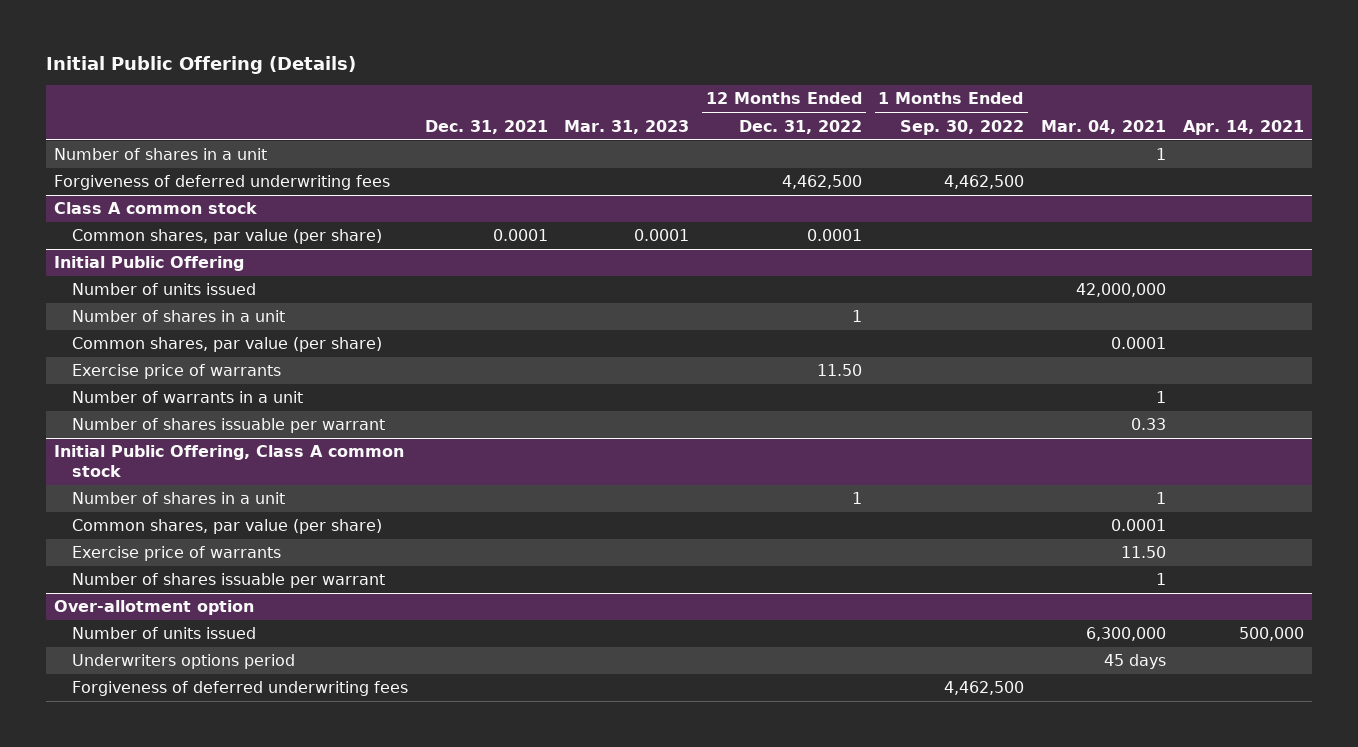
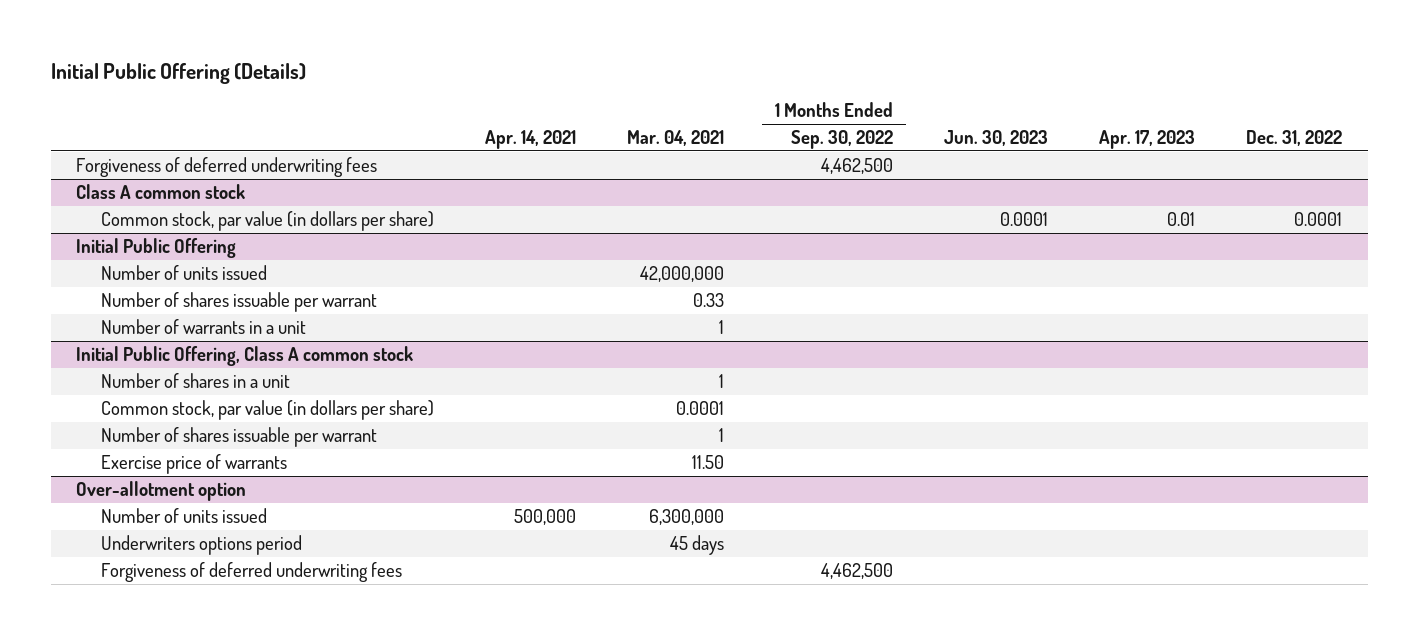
- | Dec. 31, 2021 | Mar. 31, 2023 | 12 Months Ended Dec. 31, 2022 | 1 Months Ended Sep. 30, 2022 | Mar. 04, 2021 | Apr. 14, 2021
+ | Apr. 14, 2021 | Mar. 04, 2021 | 1 Months Ended Sep. 30, 2022 | Jun. 30, 2023 | Apr. 17, 2023 | Dec. 31, 2022
- Number of shares in a unit | | | | | 1 |
@ Class A common stock
- Common shares, par value (per share) | 0.0001 | 0.0001 | 0.0001 | | |
+ Common stock, par value (in dollars per share) | | | | 0.0001 | 0.01 | 0.0001
@ Initial Public Offering
- Number of shares in a unit | | | 1 | | |
- Common shares, par value (per share) | | | | | 0.0001 |
- Exercise price of warrants | | | 11.50 | | |
moved down: Number of warrants in a unit | | 1 | | | |
@ Initial Public Offering, Class A common stock
- Common shares, par value (per share) | | | | | 0.0001 |
+ Common stock, par value (in dollars per share) | | 0.0001 | | | |
moved down: Exercise price of warrants | | 11.50 | | | |

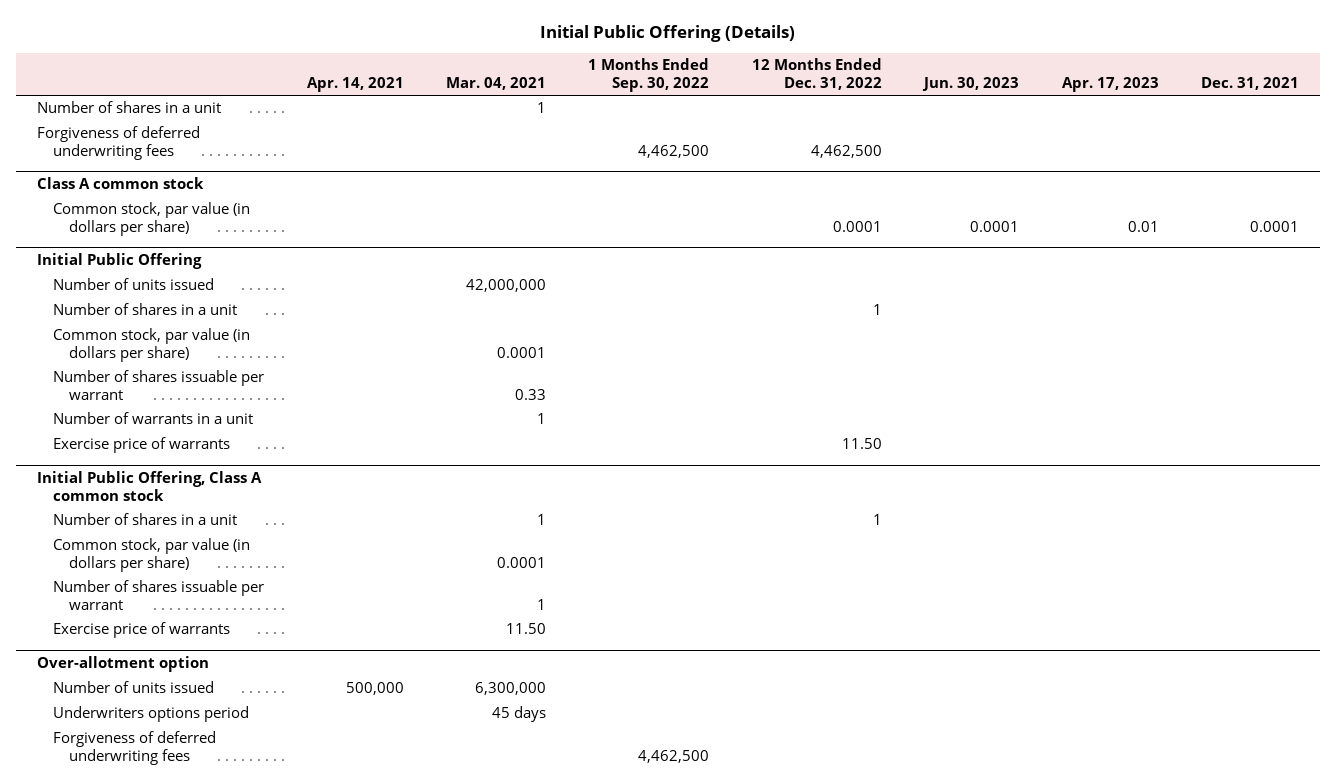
- | Apr. 14, 2021 | Mar. 04, 2021 | 1 Months Ended Sep. 30, 2022 | Jun. 30, 2023 | Apr. 17, 2023 | Dec. 31, 2022
+ | Apr. 14, 2021 | Mar. 04, 2021 | 1 Months Ended Sep. 30, 2022 | 12 Months Ended Dec. 31, 2022 | Jun. 30, 2023 | Apr. 17, 2023 | Dec. 31, 2021
+ Number of shares in a unit | | 1 | | | | |
@ Initial Public Offering
+ Number of shares in a unit | | | | 1 | | |
+ Common stock, par value (in dollars per share) | | 0.0001 | | | | |
+ Exercise price of warrants | | | | 11.50 | | |

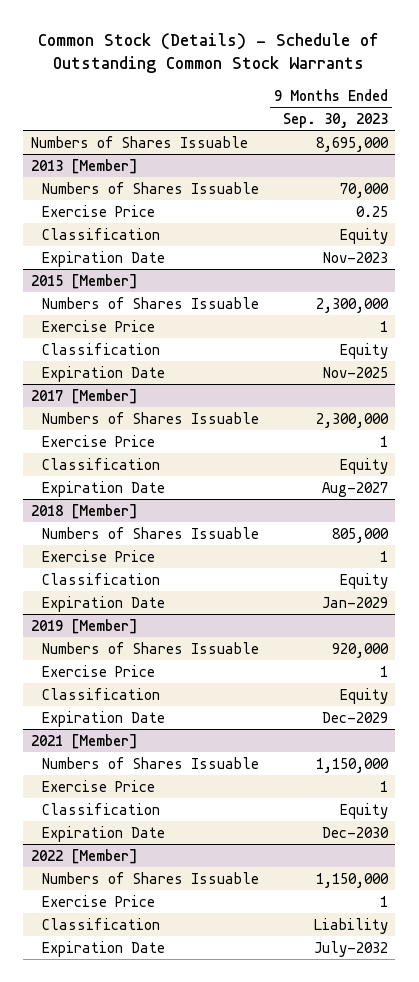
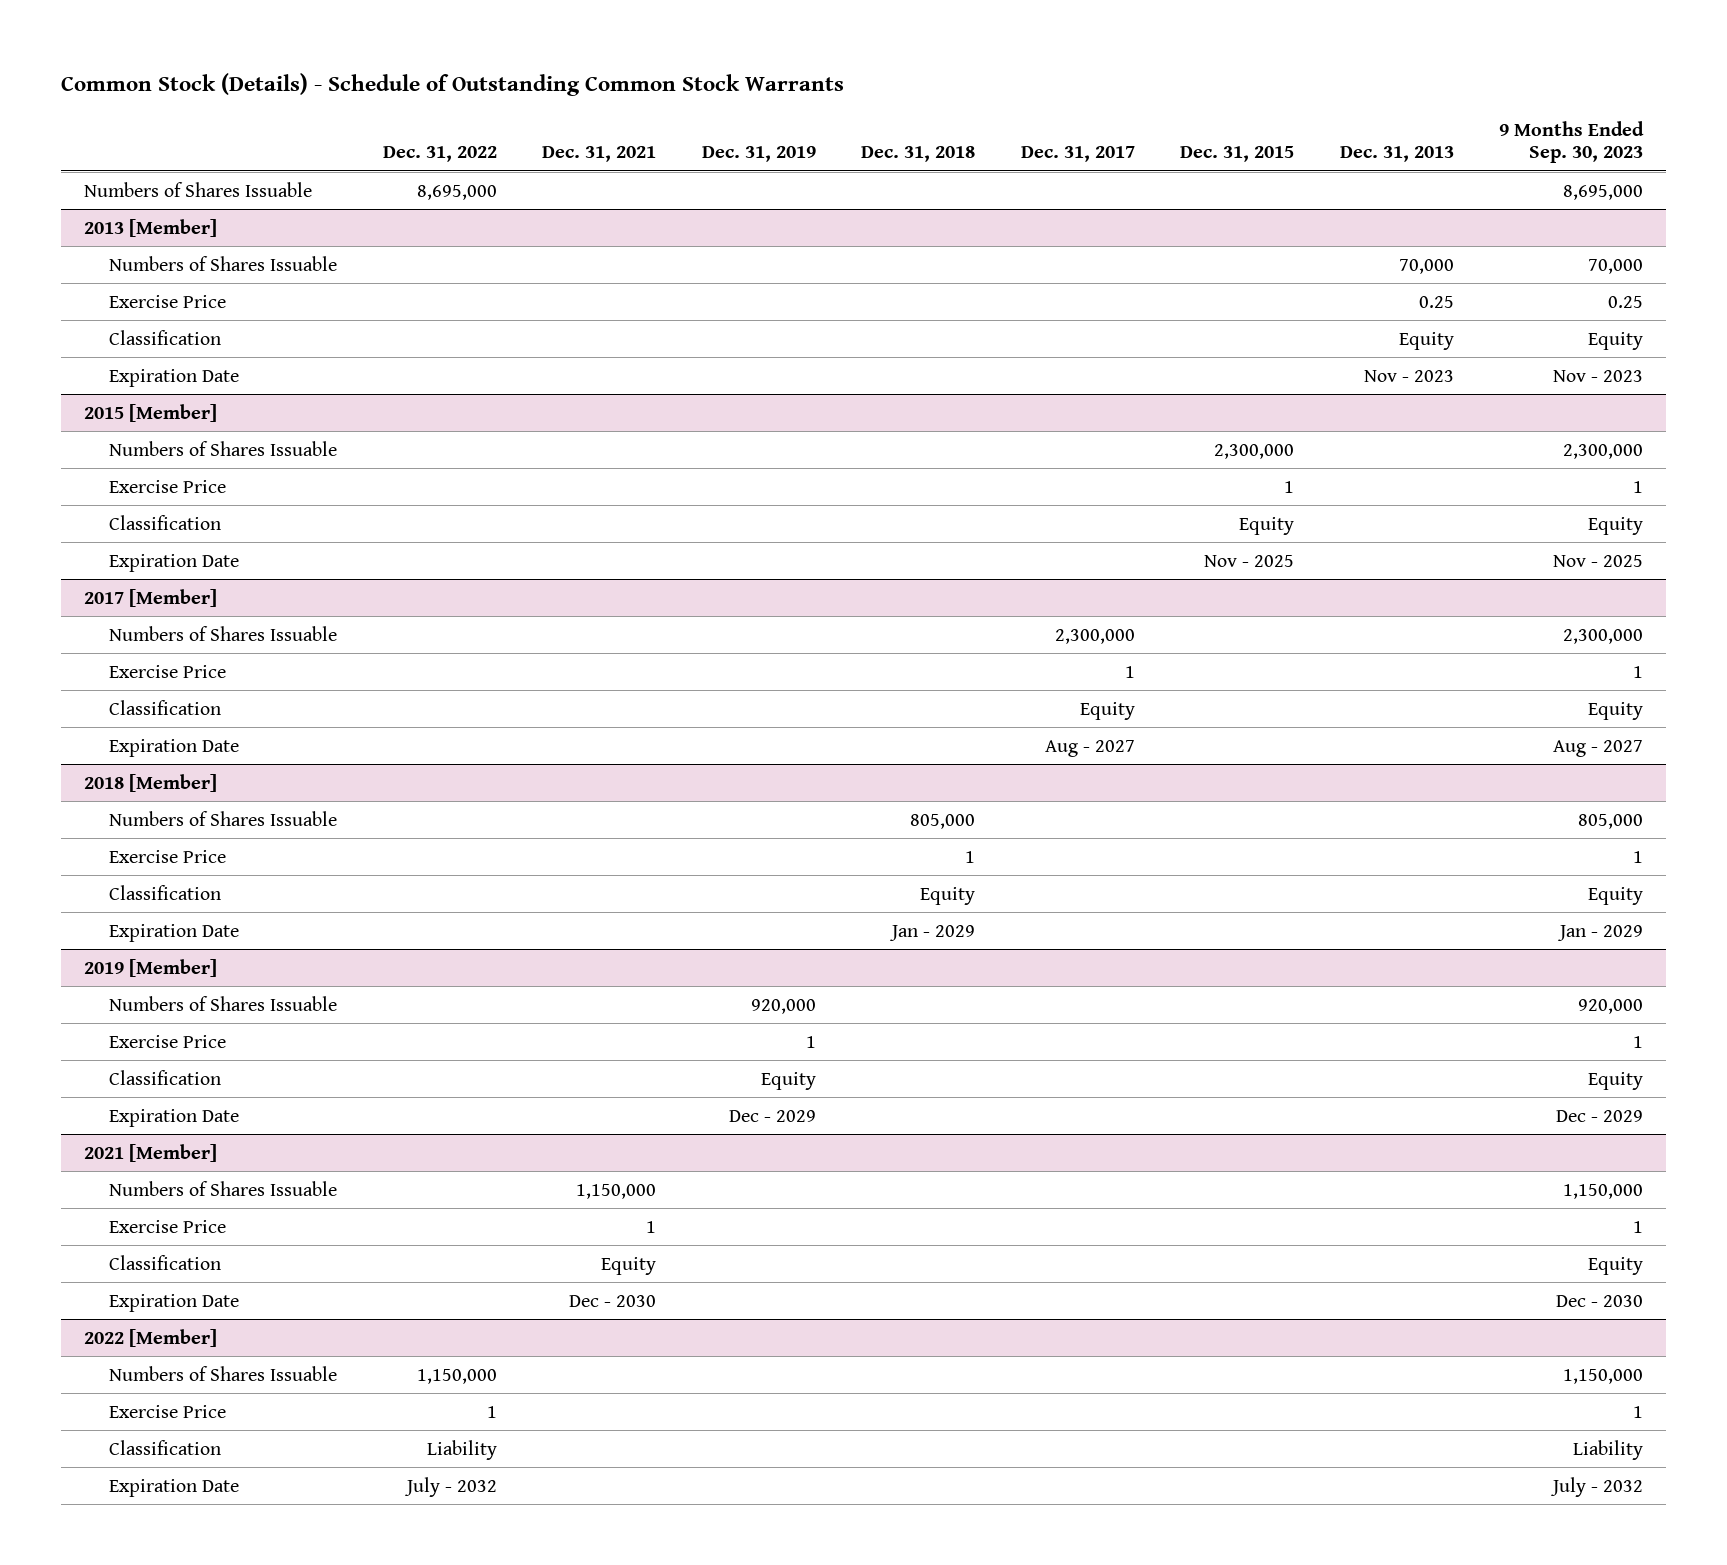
- | 9 Months Ended Sep. 30, 2023
+ | Dec. 31, 2022 | Dec. 31, 2021 | Dec. 31, 2019 | Dec. 31, 2018 | Dec. 31, 2017 | Dec. 31, 2015 | Dec. 31, 2013 | 9 Months Ended Sep. 30, 2023
@ 2013 [Member]
- Expiration Date | Nov-2023
+ Expiration Date | | | | | | | Nov - 2023 | Nov - 2023
@ 2015 [Member]
- Expiration Date | Nov-2025
+ Expiration Date | | | | | | Nov - 2025 | | Nov - 2025
@ 2017 [Member]
- Expiration Date | Aug-2027
+ Expiration Date | | | | | Aug - 2027 | | | Aug - 2027
@ 2018 [Member]
- Expiration Date | Jan-2029
+ Expiration Date | | | | Jan - 2029 | | | | Jan - 2029
@ 2019 [Member]
- Expiration Date | Dec-2029
+ Expiration Date | | | Dec - 2029 | | | | | Dec - 2029
@ 2021 [Member]
- Expiration Date | Dec-2030
+ Expiration Date | | Dec - 2030 | | | | | | Dec - 2030
@ 2022 [Member]
- Expiration Date | July-2032
+ Expiration Date | July - 2032 | | | | | | | July - 2032

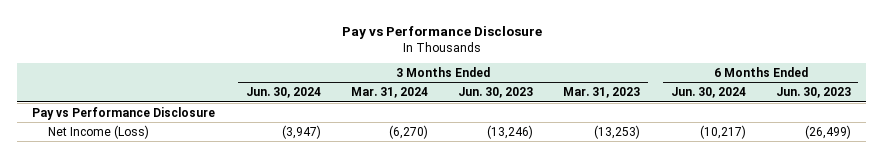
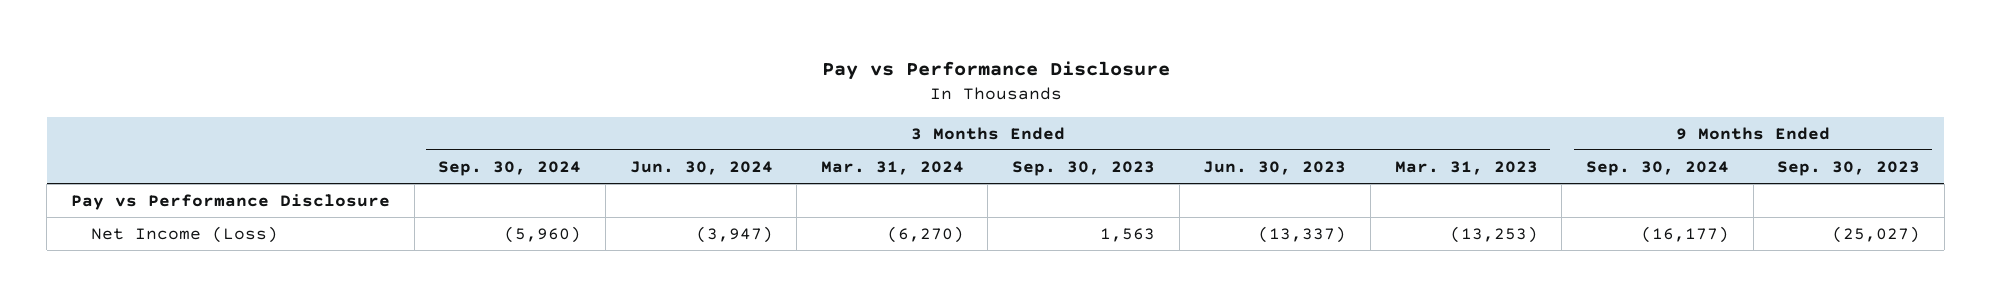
- | 3 Months Ended Jun. 30, 2024 | 3 Months Ended Mar. 31, 2024 | 3 Months Ended Jun. 30, 2023 | 3 Months Ended Mar. 31, 2023 | 6 Months Ended Jun. 30, 2024 | 6 Months Ended Jun. 30, 2023
+ | 3 Months Ended Sep. 30, 2024 | 3 Months Ended Jun. 30, 2024 | 3 Months Ended Mar. 31, 2024 | 3 Months Ended Sep. 30, 2023 | 3 Months Ended Jun. 30, 2023 | 3 Months Ended Mar. 31, 2023 | 9 Months Ended Sep. 30, 2024 | 9 Months Ended Sep. 30, 2023
- Net Income (Loss) | (3,947) | (6,270) | (13,246) | (13,253) | (10,217) | (26,499)
+ Net Income (Loss) | (5,960) | (3,947) | (6,270) | 1,563 | (13,337) | (13,253) | (16,177) | (25,027)

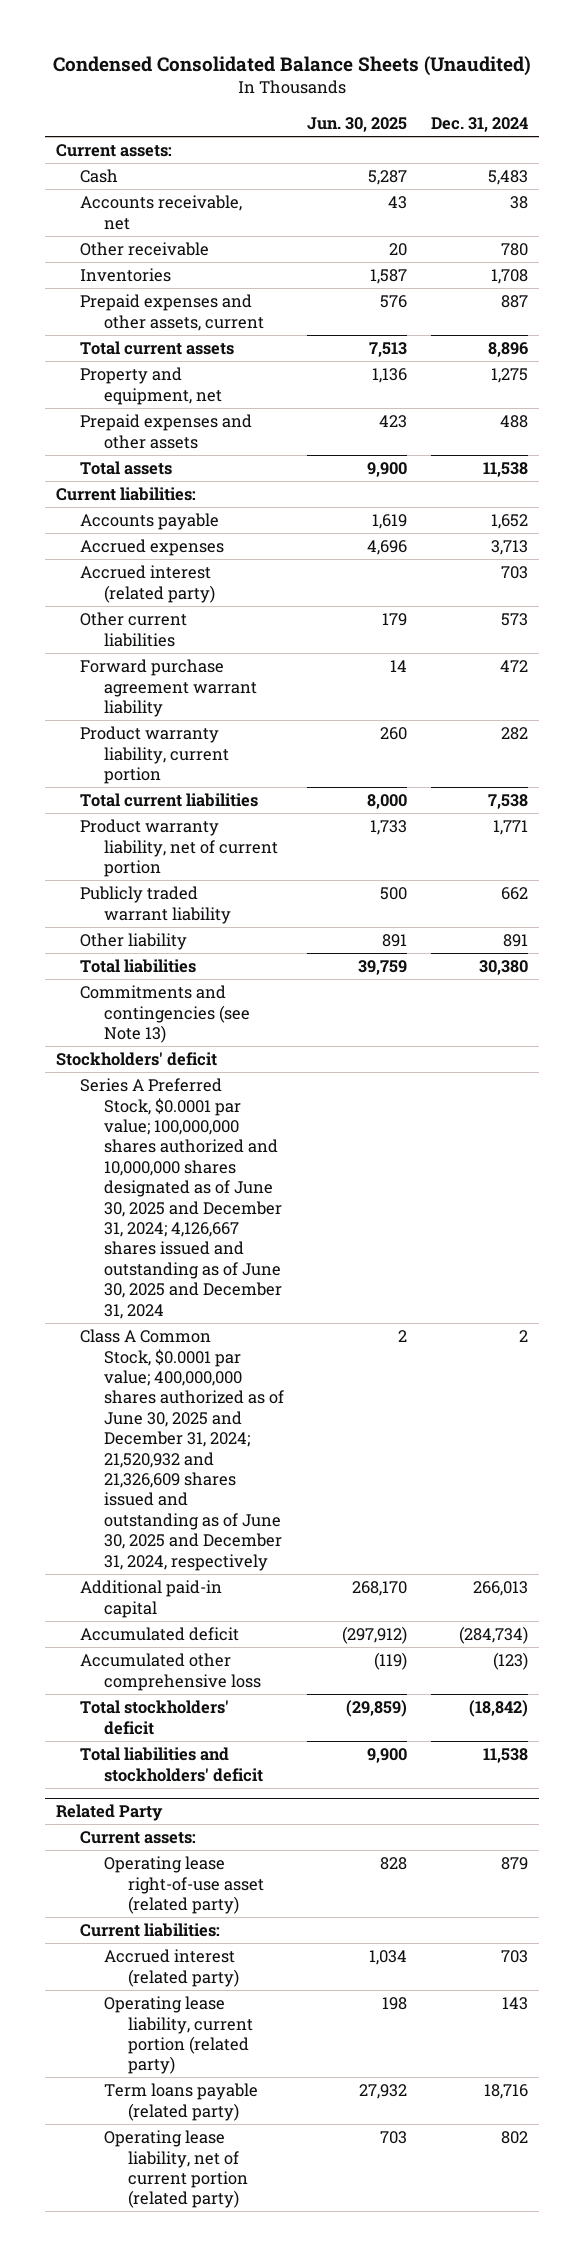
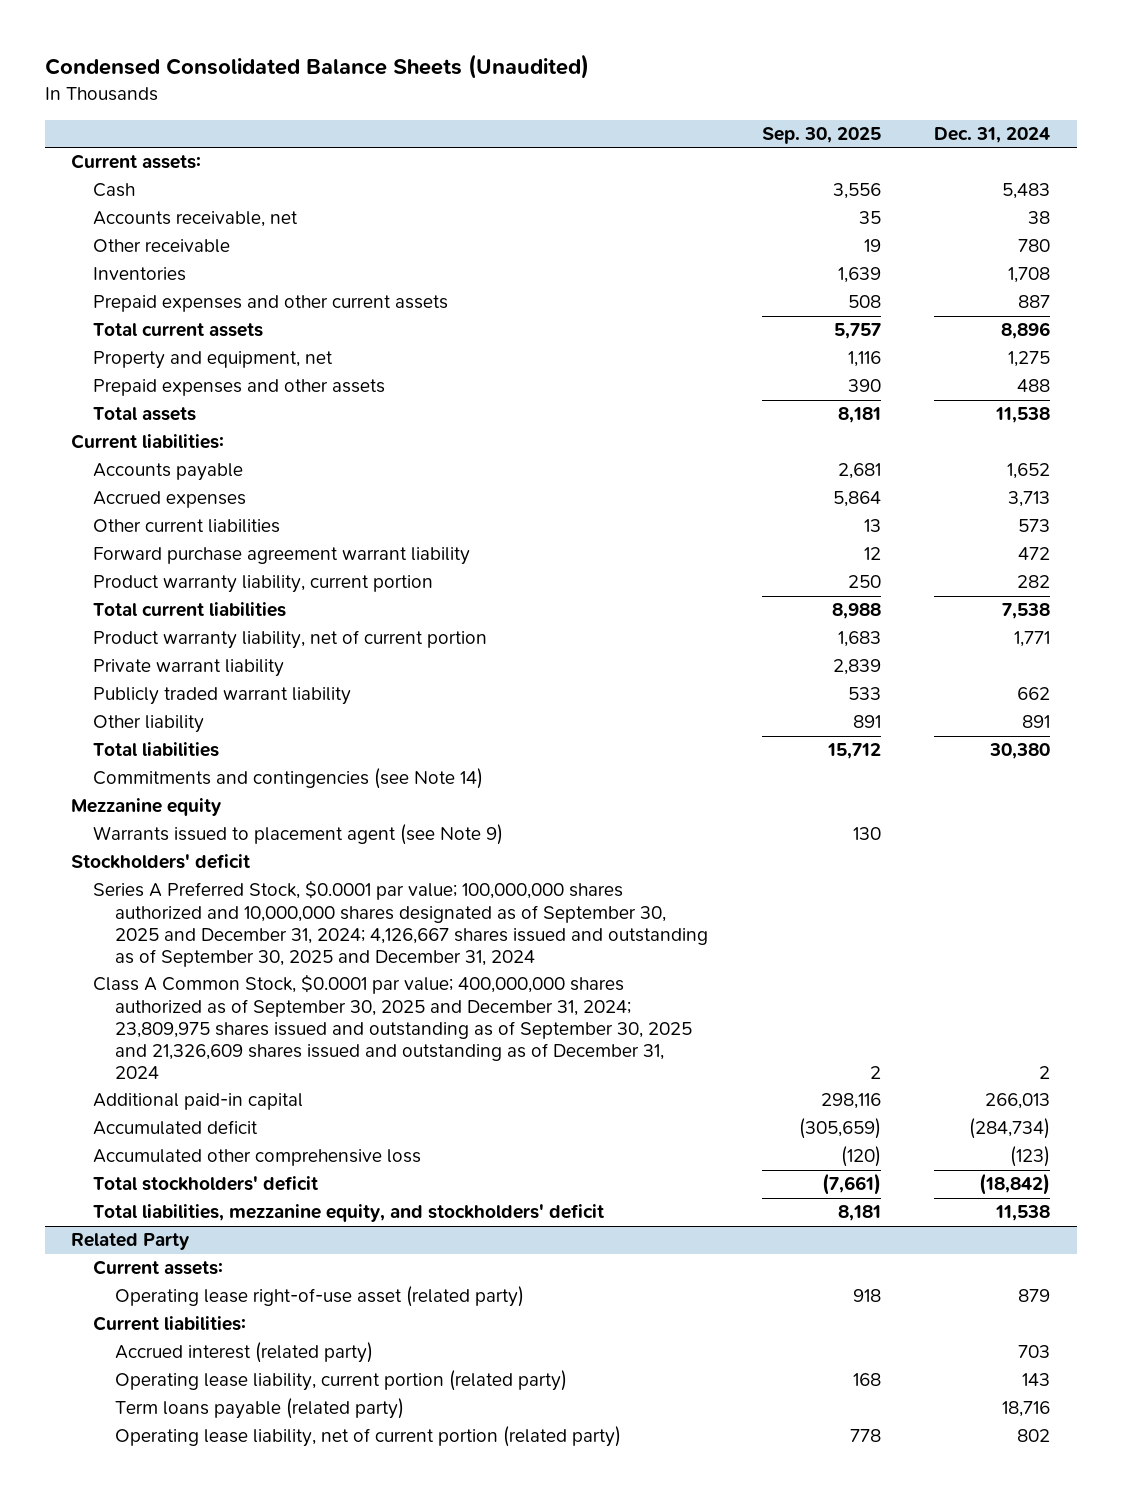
- | Jun. 30, 2025 | Dec. 31, 2024
+ | Sep. 30, 2025 | Dec. 31, 2024
- Prepaid expenses and other assets, current | 576 | 887
+ Prepaid expenses and other current assets | 508 | 887
- Accrued interest (related party) | | 703
+ Private warrant liability | 2,839 |
- Commitments and contingencies (see Note 13)
+ Commitments and contingencies (see Note 14)
+ Mezzanine equity
+ Warrants issued to placement agent (see Note 9) | 130 |
- Series A Preferred Stock, $0.0001 par value; 100,000,000 shares authorized and 10,000,000 shares designated as of June 30, 2025 and December 31, 2024; 4,126,667 shares issued and outstanding as of June 30, 2025 and December 31, 2024
- Class A Common Stock, $0.0001 par value; 400,000,000 shares authorized as of June 30, 2025 and December 31, 2024; 21,520,932 and 21,326,609 shares issued and outstanding as of June 30, 2025 and December 31, 2024, respectively | 2 | 2
+ Series A Preferred Stock, $0.0001 par value; 100,000,000 shares authorized and 10,000,000 shares designated as of September 30, 2025 and December 31, 2024; 4,126,667 shares issued and outstanding as of September 30, 2025 and December 31, 2024
+ Class A Common Stock, $0.0001 par value; 400,000,000 shares authorized as of September 30, 2025 and December 31, 2024; 23,809,975 shares issued and outstanding as of September 30, 2025 and 21,326,609 shares issued and outstanding as of December 31, 2024 | 2 | 2
- Total liabilities and stockholders' deficit | 9,900 | 11,538
+ Total liabilities, mezzanine equity, and stockholders' deficit | 8,181 | 11,538

